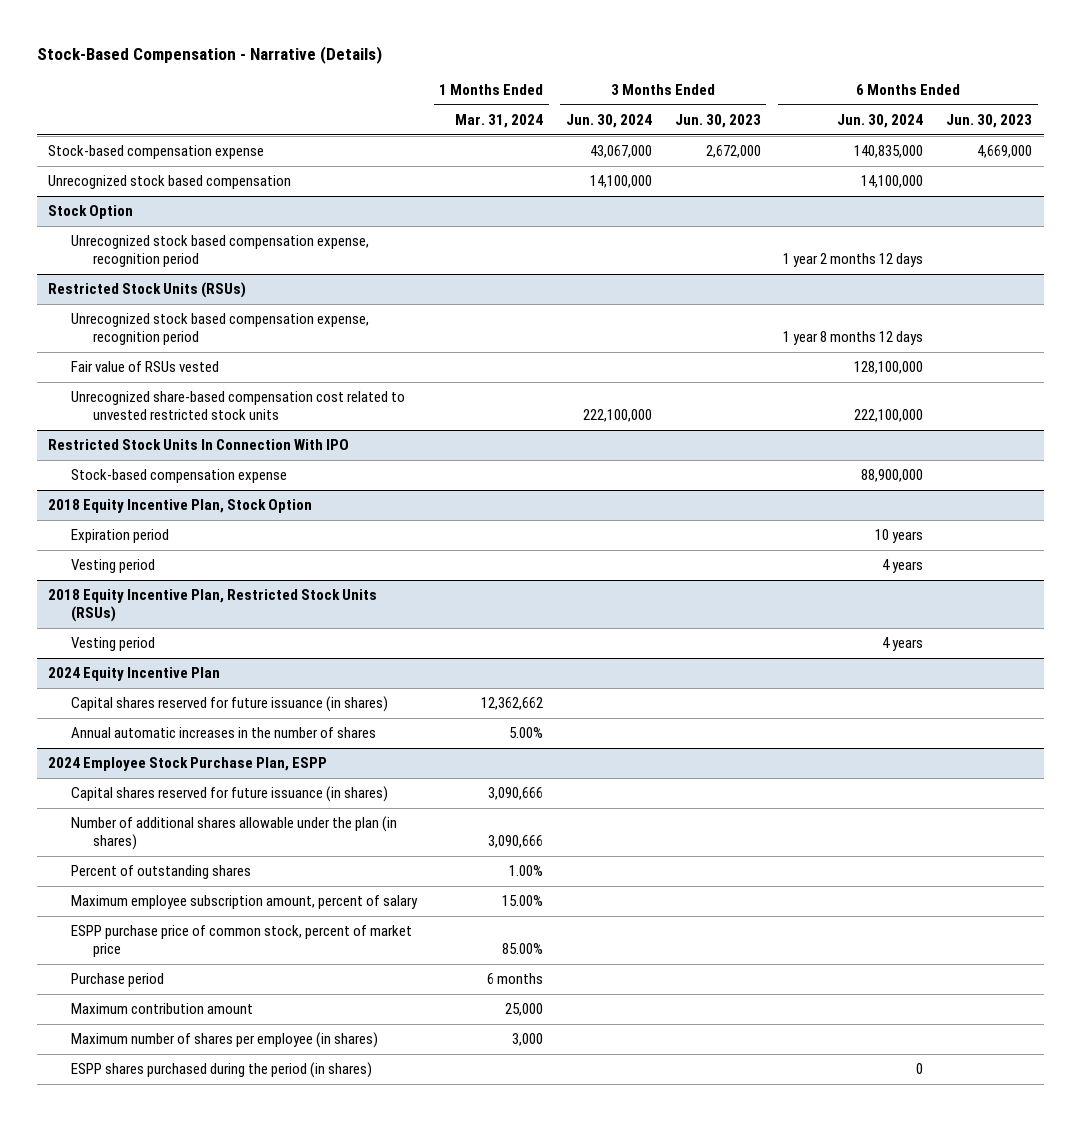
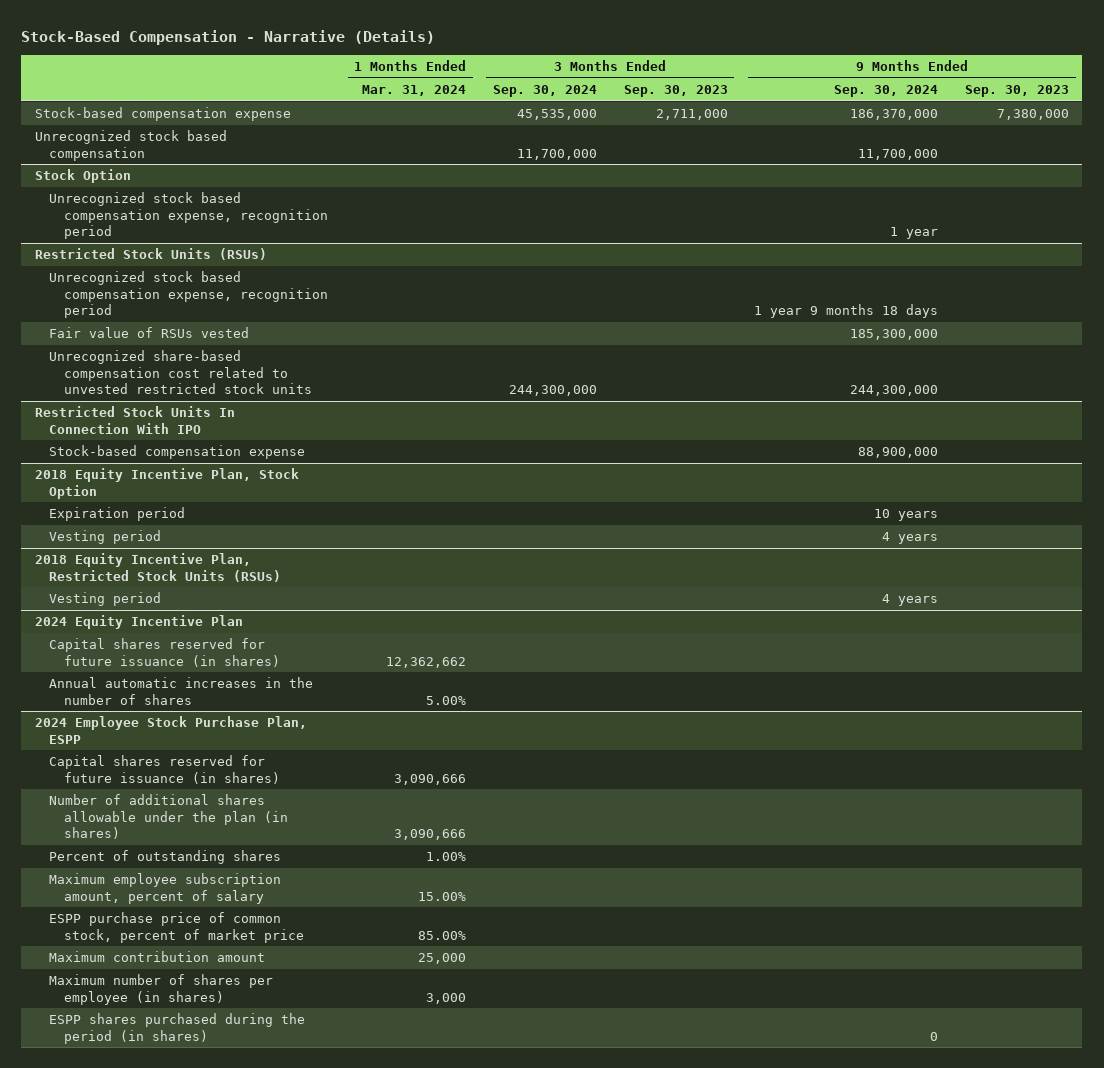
- | 1 Months Ended Mar. 31, 2024 | 3 Months Ended Jun. 30, 2024 | 3 Months Ended Jun. 30, 2023 | 6 Months Ended Jun. 30, 2024 | 6 Months Ended Jun. 30, 2023
+ | 1 Months Ended Mar. 31, 2024 | 3 Months Ended Sep. 30, 2024 | 3 Months Ended Sep. 30, 2023 | 9 Months Ended Sep. 30, 2024 | 9 Months Ended Sep. 30, 2023
@ 2024 Employee Stock Purchase Plan, ESPP
- Purchase period | 6 months | | | |

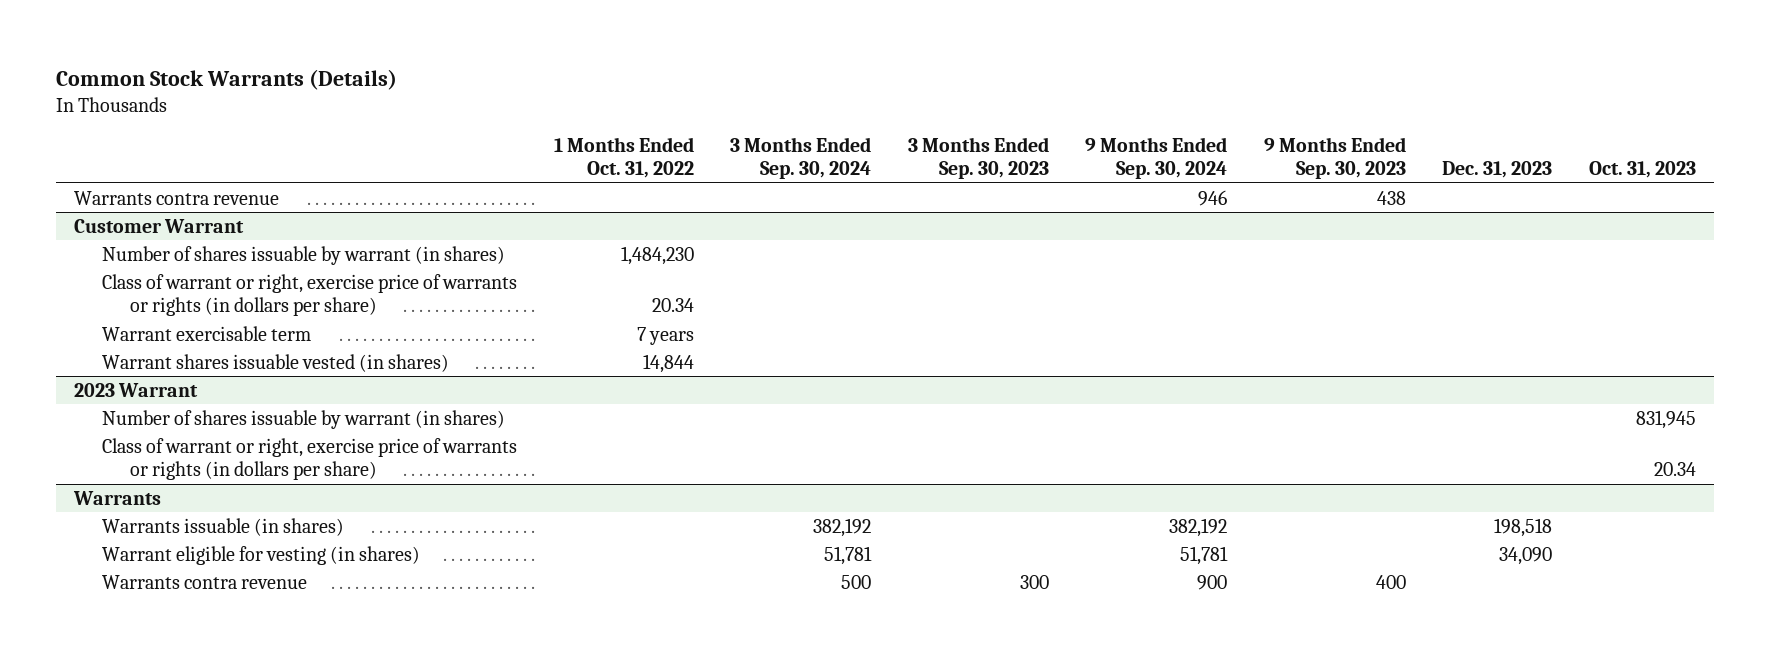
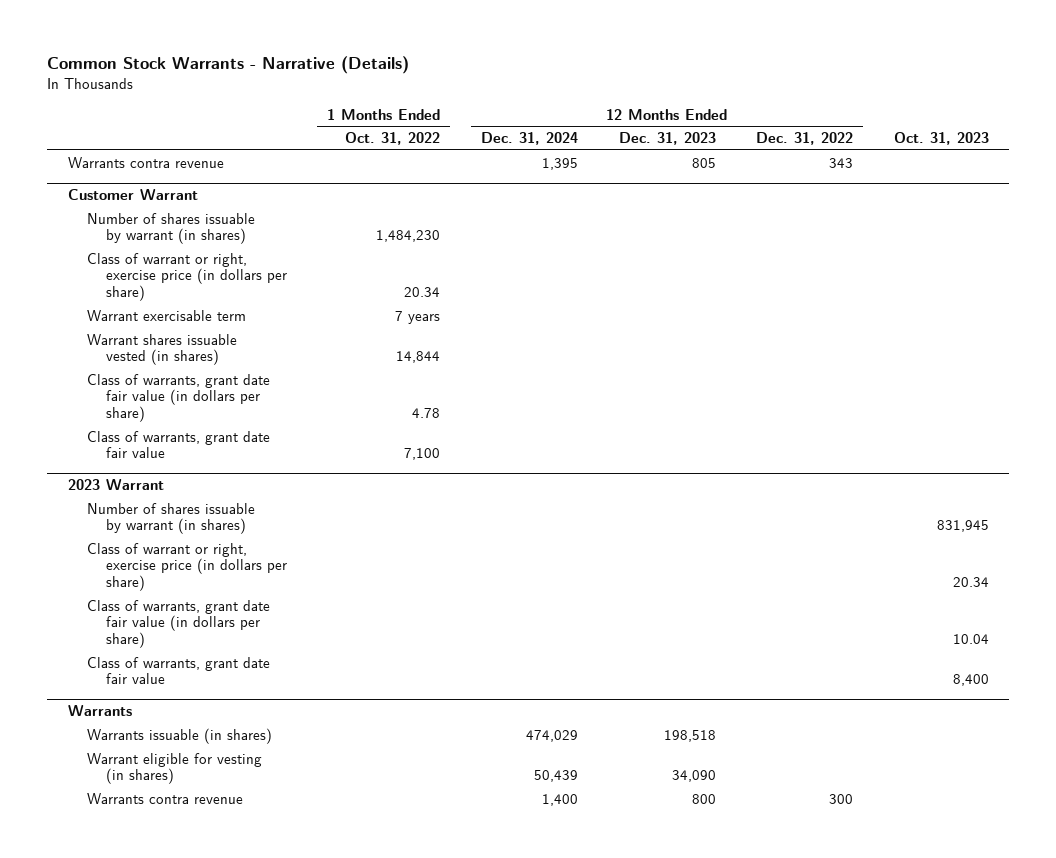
- Common Stock Warrants (Details)
+ Common Stock Warrants - Narrative (Details)
- | 1 Months Ended Oct. 31, 2022 | 3 Months Ended Sep. 30, 2024 | 3 Months Ended Sep. 30, 2023 | 9 Months Ended Sep. 30, 2024 | 9 Months Ended Sep. 30, 2023 | Dec. 31, 2023 | Oct. 31, 2023
+ | 1 Months Ended Oct. 31, 2022 | 12 Months Ended Dec. 31, 2024 | 12 Months Ended Dec. 31, 2023 | 12 Months Ended Dec. 31, 2022 | Oct. 31, 2023
@ Customer Warrant
- Class of warrant or right, exercise price of warrants or rights (in dollars per share) | 20.34 | | | | | |
+ Class of warrant or right, exercise price (in dollars per share) | 20.34 | | | |
+ Class of warrants, grant date fair value (in dollars per share) | 4.78 | | | |
+ Class of warrants, grant date fair value | 7,100 | | | |
@ 2023 Warrant
- Class of warrant or right, exercise price of warrants or rights (in dollars per share) | | | | | | | 20.34
+ Class of warrant or right, exercise price (in dollars per share) | | | | | 20.34
+ Class of warrants, grant date fair value (in dollars per share) | | | | | 10.04
+ Class of warrants, grant date fair value | | | | | 8,400

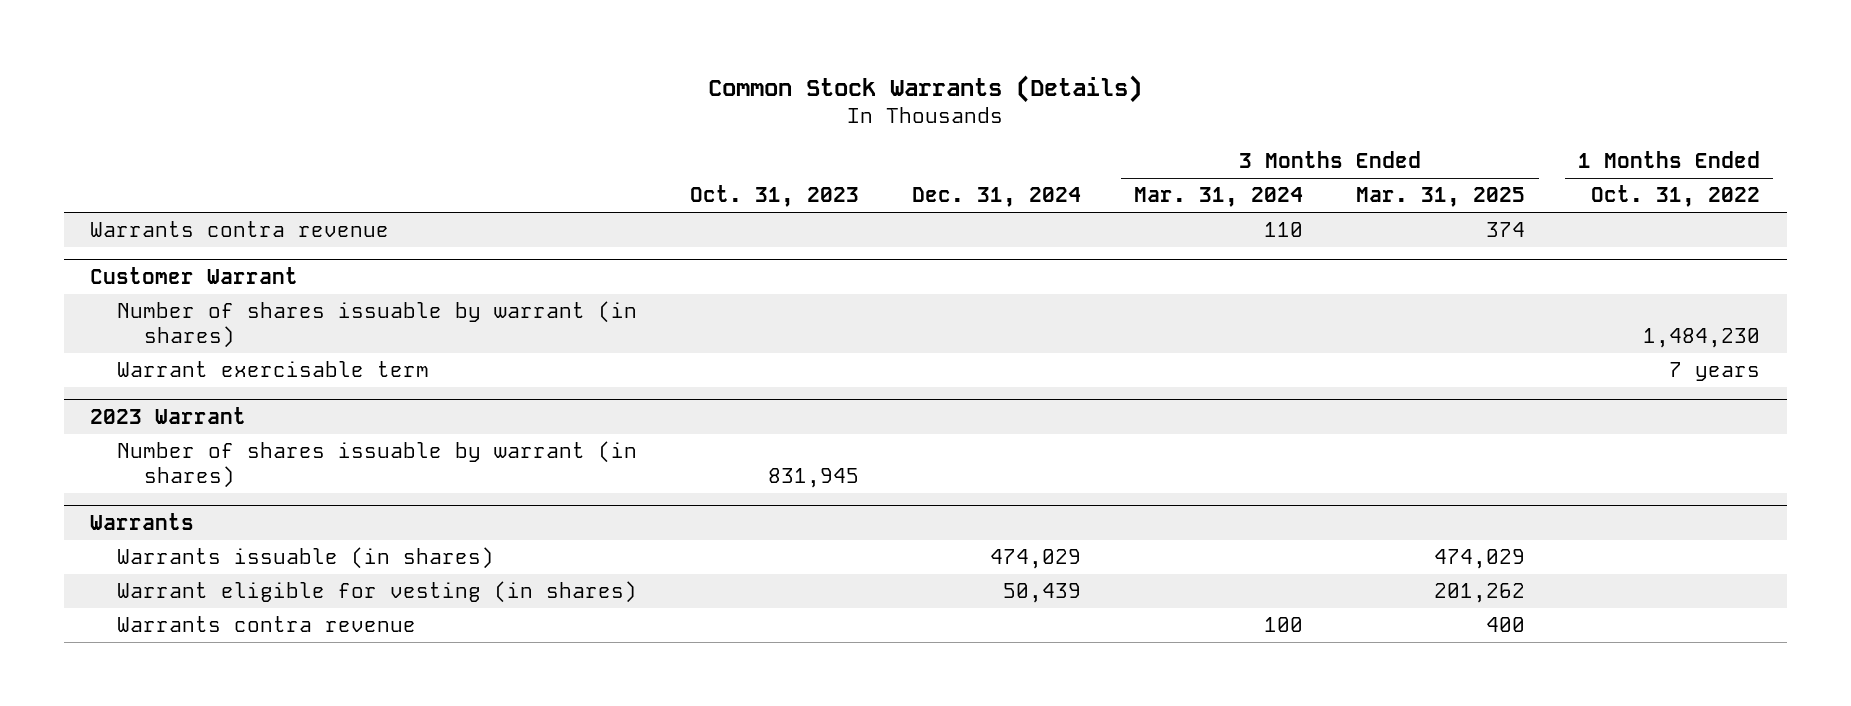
- Common Stock Warrants - Narrative (Details)
+ Common Stock Warrants (Details)
- | 1 Months Ended Oct. 31, 2022 | 12 Months Ended Dec. 31, 2024 | 12 Months Ended Dec. 31, 2023 | 12 Months Ended Dec. 31, 2022 | Oct. 31, 2023
+ | Oct. 31, 2023 | Dec. 31, 2024 | 3 Months Ended Mar. 31, 2024 | 3 Months Ended Mar. 31, 2025 | 1 Months Ended Oct. 31, 2022
@ Customer Warrant
- Class of warrant or right, exercise price (in dollars per share) | 20.34 | | | |
- Warrant shares issuable vested (in shares) | 14,844 | | | |
- Class of warrants, grant date fair value (in dollars per share) | 4.78 | | | |
- Class of warrants, grant date fair value | 7,100 | | | |
@ 2023 Warrant
- Class of warrant or right, exercise price (in dollars per share) | | | | | 20.34
- Class of warrants, grant date fair value (in dollars per share) | | | | | 10.04
- Class of warrants, grant date fair value | | | | | 8,400

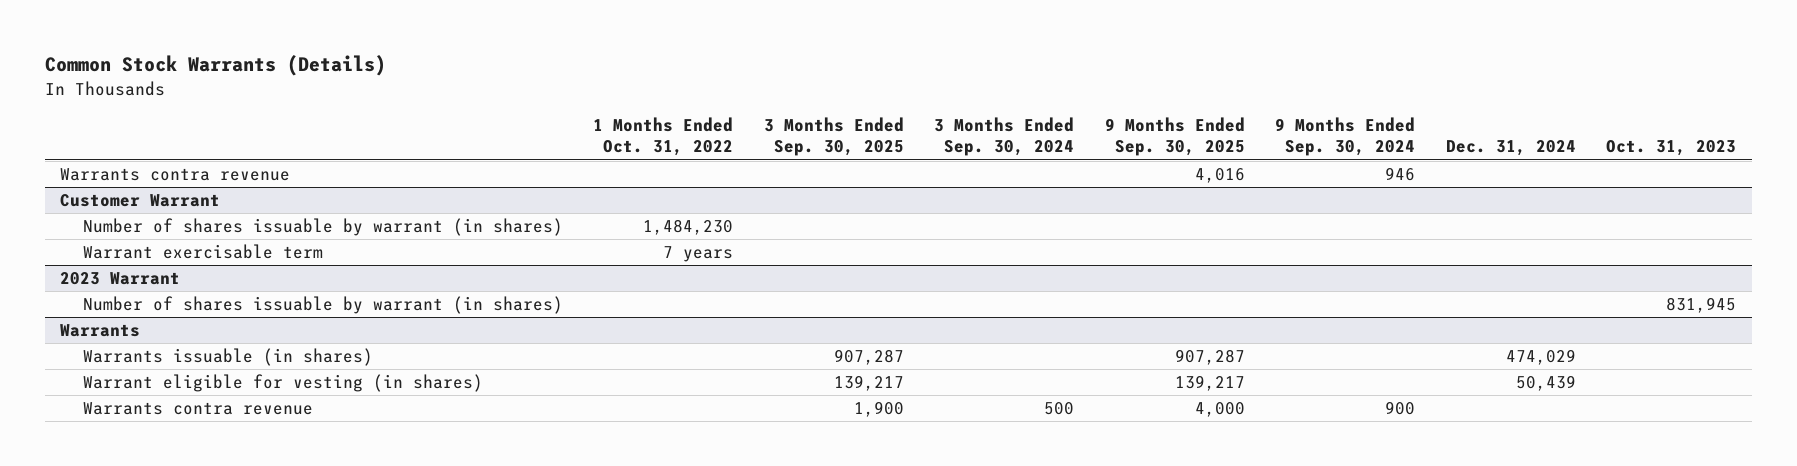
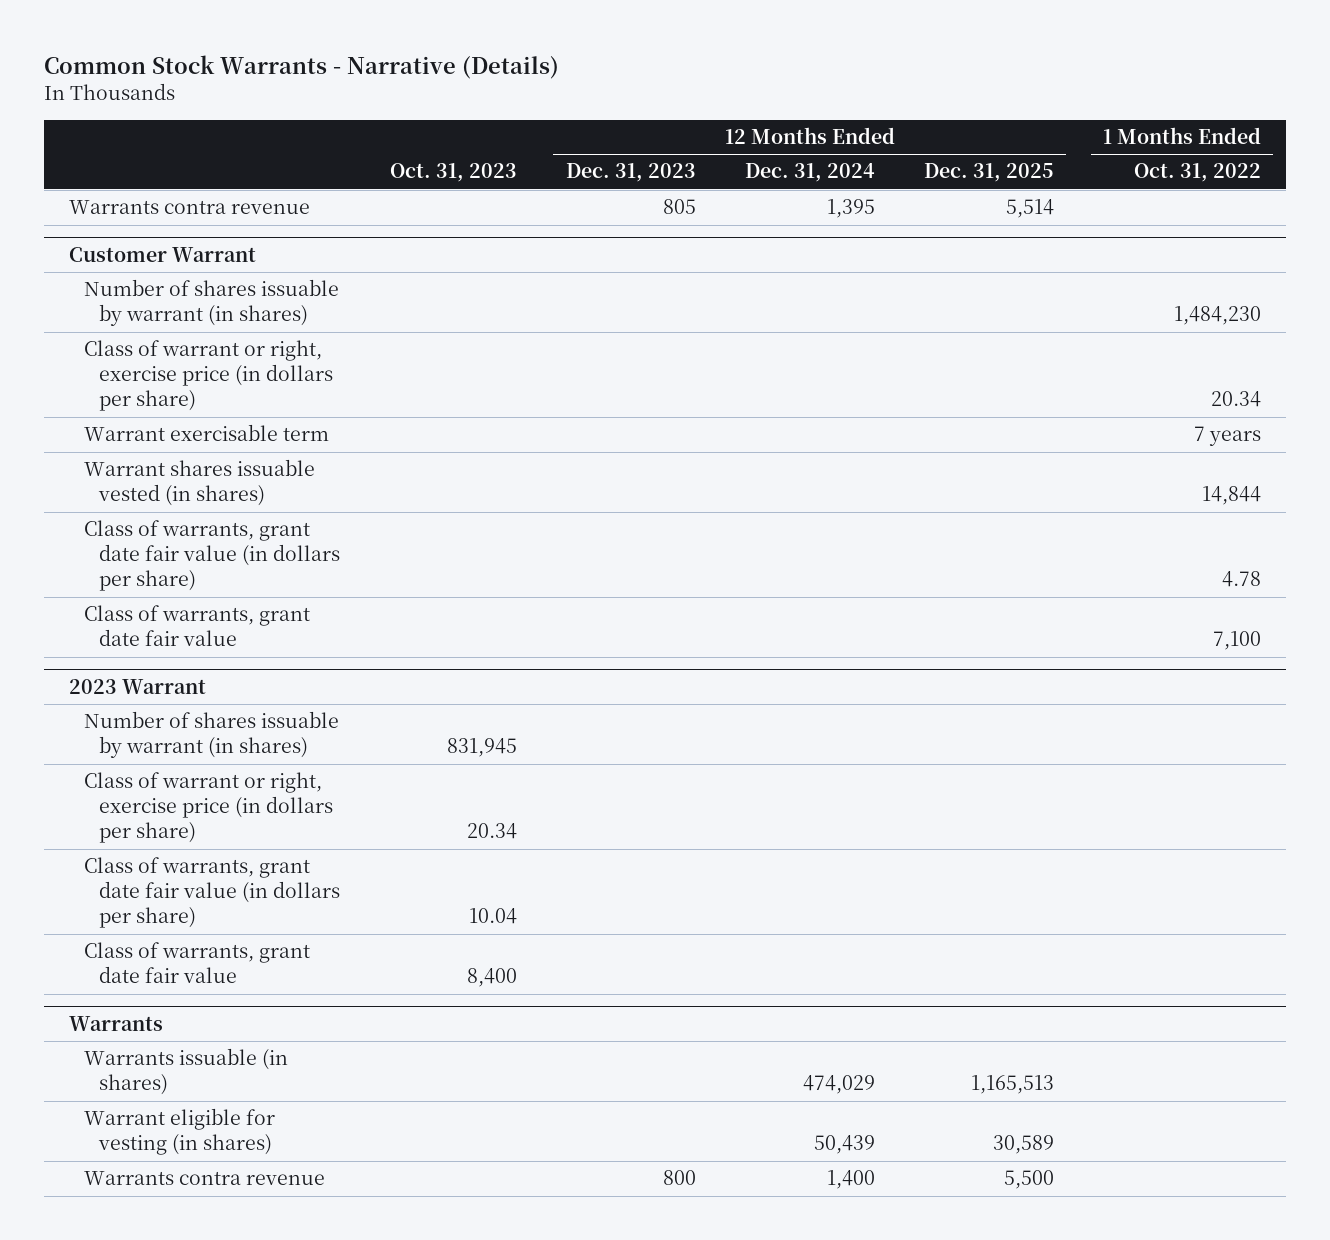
- Common Stock Warrants (Details)
+ Common Stock Warrants - Narrative (Details)
- | 1 Months Ended Oct. 31, 2022 | 3 Months Ended Sep. 30, 2025 | 3 Months Ended Sep. 30, 2024 | 9 Months Ended Sep. 30, 2025 | 9 Months Ended Sep. 30, 2024 | Dec. 31, 2024 | Oct. 31, 2023
+ | Oct. 31, 2023 | 12 Months Ended Dec. 31, 2023 | 12 Months Ended Dec. 31, 2024 | 12 Months Ended Dec. 31, 2025 | 1 Months Ended Oct. 31, 2022
@ Customer Warrant
+ Class of warrant or right, exercise price (in dollars per share) | | | | | 20.34
+ Warrant shares issuable vested (in shares) | | | | | 14,844
+ Class of warrants, grant date fair value (in dollars per share) | | | | | 4.78
+ Class of warrants, grant date fair value | | | | | 7,100
@ 2023 Warrant
+ Class of warrant or right, exercise price (in dollars per share) | 20.34 | | | |
+ Class of warrants, grant date fair value (in dollars per share) | 10.04 | | | |
+ Class of warrants, grant date fair value | 8,400 | | | |

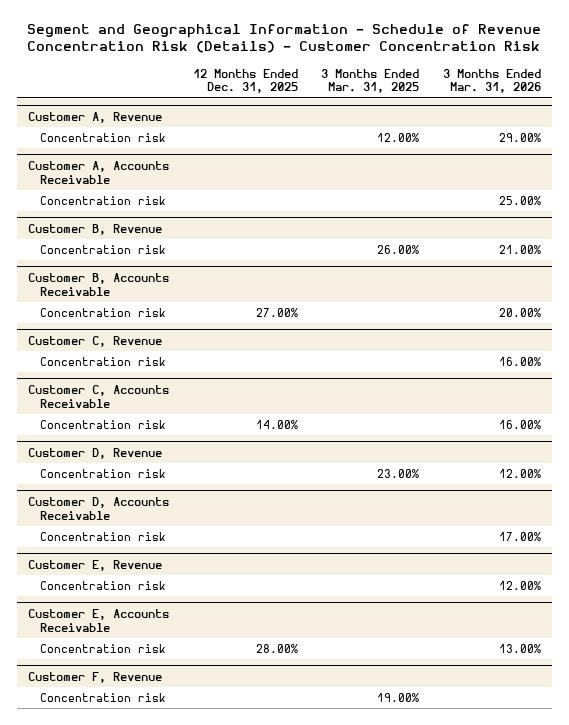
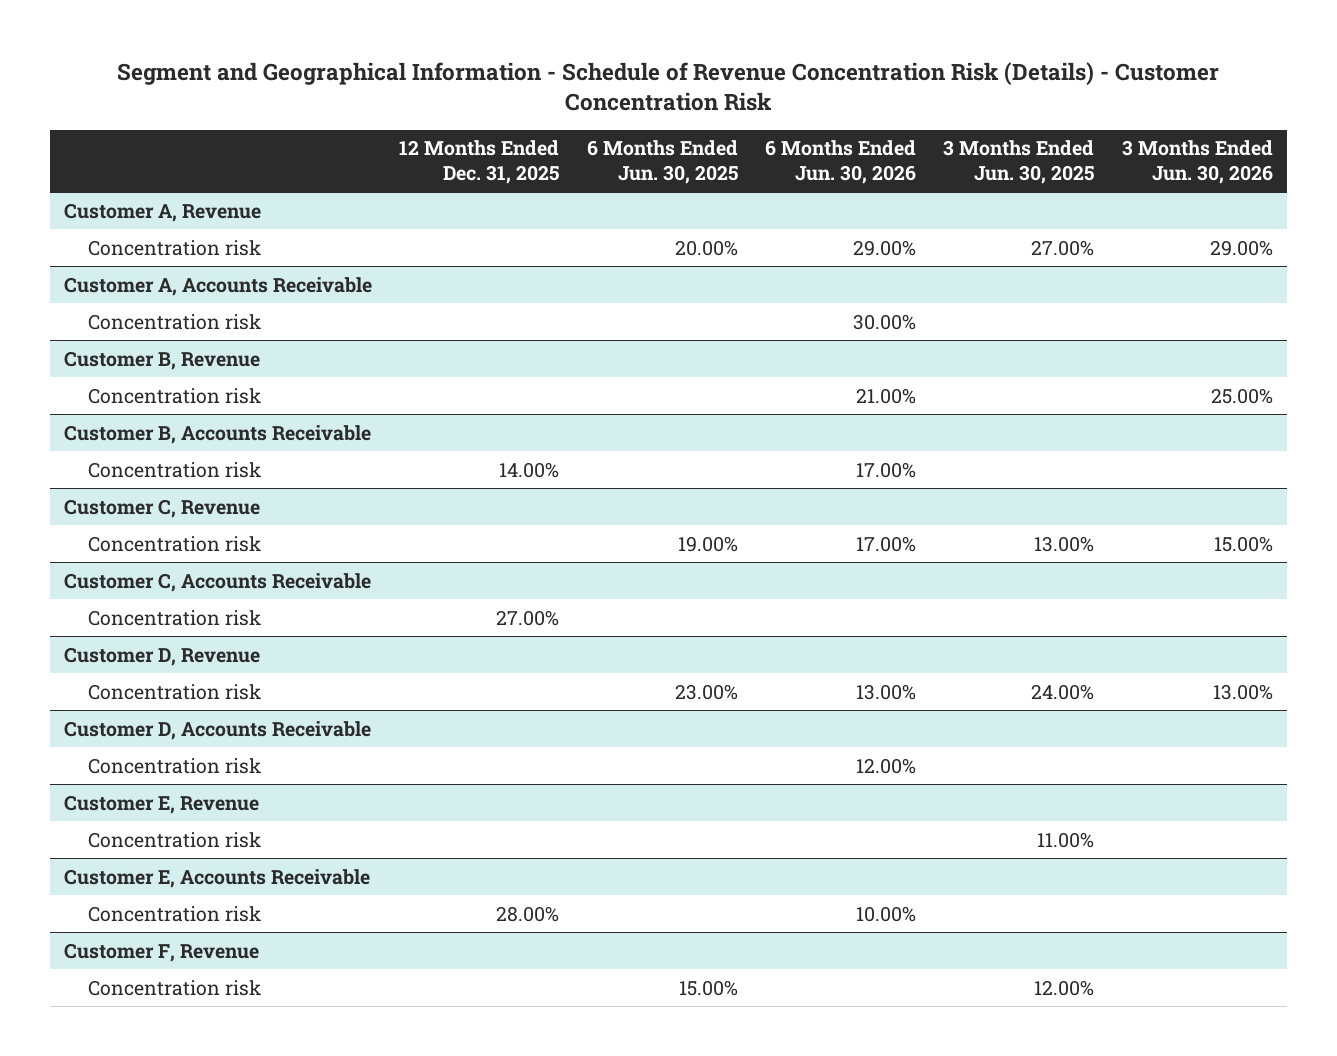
- | 12 Months Ended Dec. 31, 2025 | 3 Months Ended Mar. 31, 2025 | 3 Months Ended Mar. 31, 2026
+ | 12 Months Ended Dec. 31, 2025 | 6 Months Ended Jun. 30, 2025 | 6 Months Ended Jun. 30, 2026 | 3 Months Ended Jun. 30, 2025 | 3 Months Ended Jun. 30, 2026
@ Customer B, Accounts Receivable
- Concentration risk | 27.00% | | 20.00%
+ Concentration risk | 14.00% | | 17.00% | |
@ Customer C, Accounts Receivable
- Concentration risk | 14.00% | | 16.00%
+ Concentration risk | 27.00% | | | |

